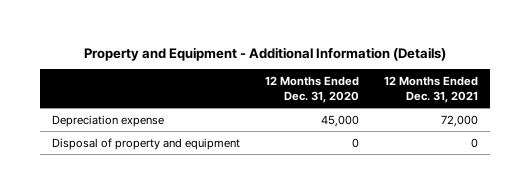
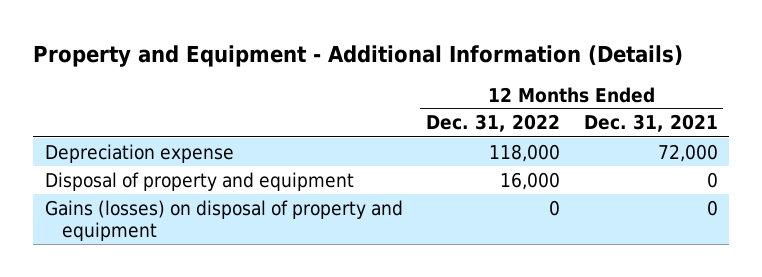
- | 12 Months Ended Dec. 31, 2020 | 12 Months Ended Dec. 31, 2021
+ | 12 Months Ended Dec. 31, 2022 | 12 Months Ended Dec. 31, 2021
+ Gains (losses) on disposal of property and equipment | 0 | 0

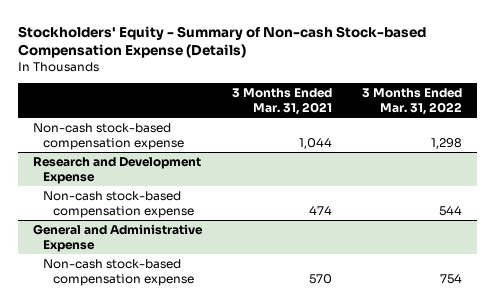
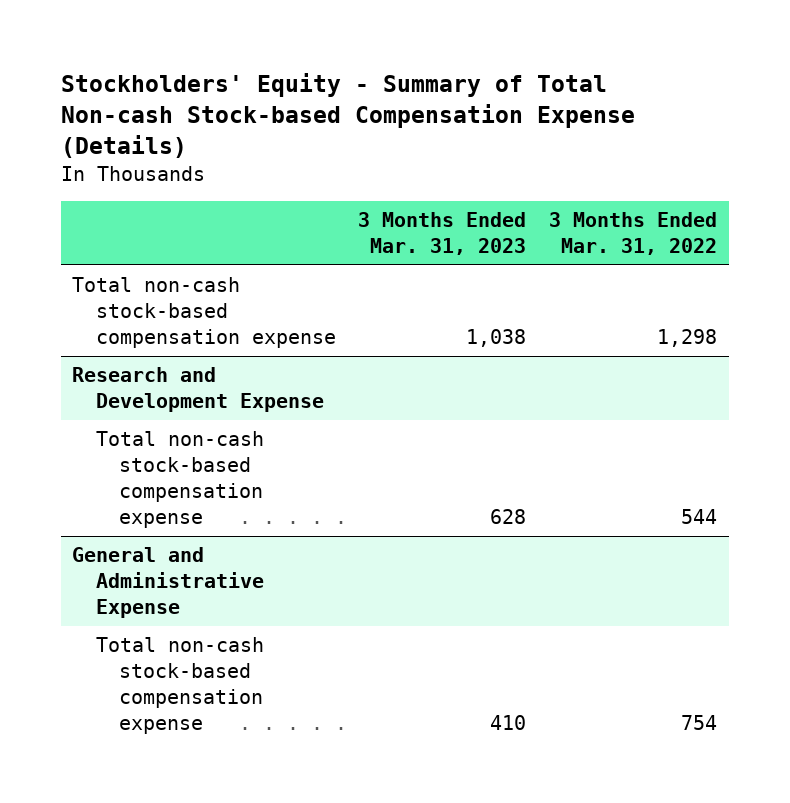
- Stockholders' Equity - Summary of Non-cash Stock-based Compensation Expense (Details)
+ Stockholders' Equity - Summary of Total Non-cash Stock-based Compensation Expense (Details)
- | 3 Months Ended Mar. 31, 2021 | 3 Months Ended Mar. 31, 2022
+ | 3 Months Ended Mar. 31, 2023 | 3 Months Ended Mar. 31, 2022
- Non-cash stock-based compensation expense | 1,044 | 1,298
+ Total non-cash stock-based compensation expense | 1,038 | 1,298
@ Research and Development Expense
- Non-cash stock-based compensation expense | 474 | 544
+ Total non-cash stock-based compensation expense | 628 | 544
@ General and Administrative Expense
- Non-cash stock-based compensation expense | 570 | 754
+ Total non-cash stock-based compensation expense | 410 | 754

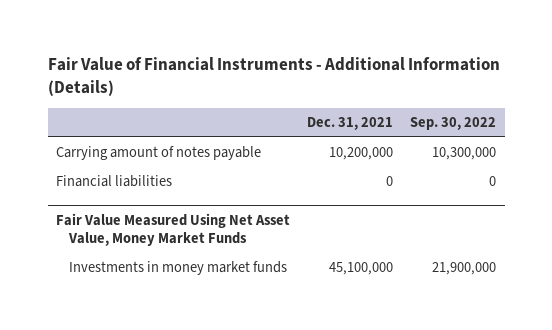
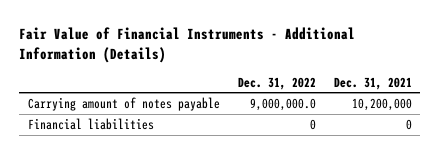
- | Dec. 31, 2021 | Sep. 30, 2022
+ | Dec. 31, 2022 | Dec. 31, 2021
- Fair Value Measured Using Net Asset Value, Money Market Funds
- Investments in money market funds | 45,100,000 | 21,900,000

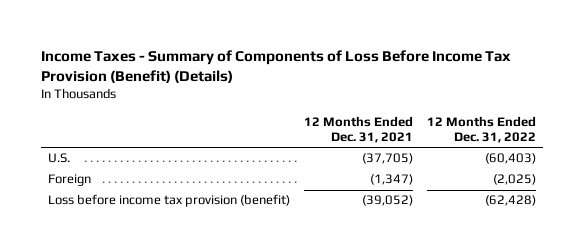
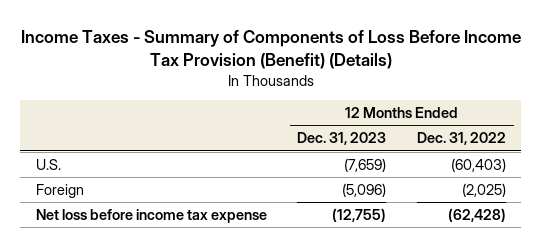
- | 12 Months Ended Dec. 31, 2021 | 12 Months Ended Dec. 31, 2022
+ | 12 Months Ended Dec. 31, 2023 | 12 Months Ended Dec. 31, 2022
- Loss before income tax provision (benefit) | (39,052) | (62,428)
+ Net loss before income tax expense | (12,755) | (62,428)

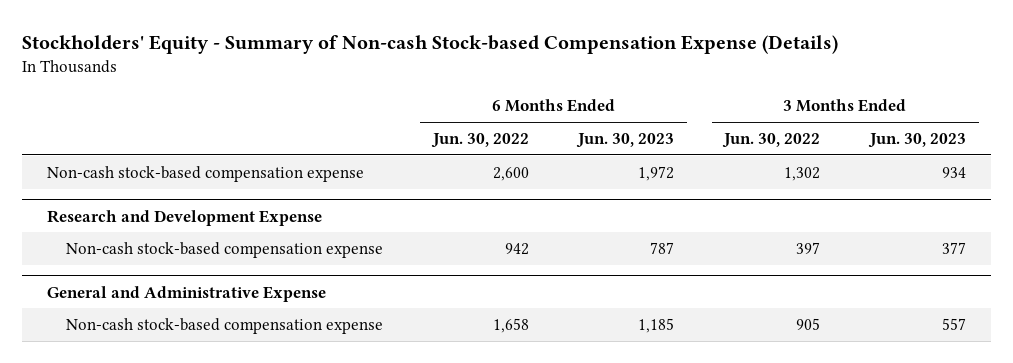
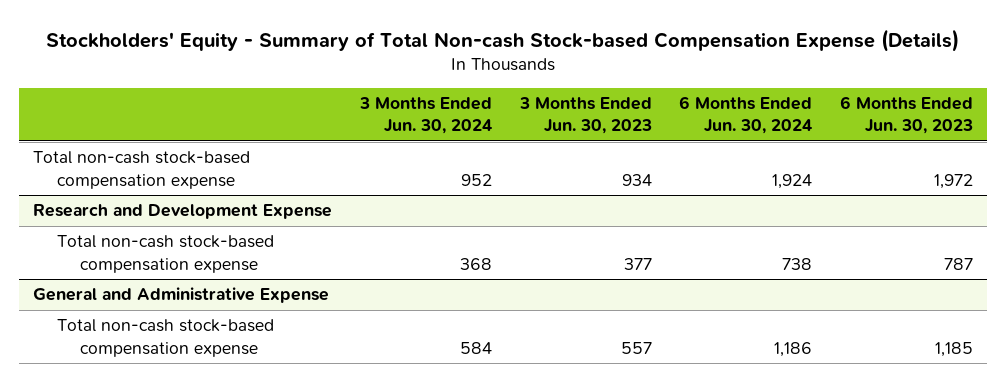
- Stockholders' Equity - Summary of Non-cash Stock-based Compensation Expense (Details)
+ Stockholders' Equity - Summary of Total Non-cash Stock-based Compensation Expense (Details)
- | 6 Months Ended Jun. 30, 2022 | 6 Months Ended Jun. 30, 2023 | 3 Months Ended Jun. 30, 2022 | 3 Months Ended Jun. 30, 2023
+ | 3 Months Ended Jun. 30, 2024 | 3 Months Ended Jun. 30, 2023 | 6 Months Ended Jun. 30, 2024 | 6 Months Ended Jun. 30, 2023
- Non-cash stock-based compensation expense | 2,600 | 1,972 | 1,302 | 934
+ Total non-cash stock-based compensation expense | 952 | 934 | 1,924 | 1,972
@ Research and Development Expense
- Non-cash stock-based compensation expense | 942 | 787 | 397 | 377
+ Total non-cash stock-based compensation expense | 368 | 377 | 738 | 787
@ General and Administrative Expense
- Non-cash stock-based compensation expense | 1,658 | 1,185 | 905 | 557
+ Total non-cash stock-based compensation expense | 584 | 557 | 1,186 | 1,185

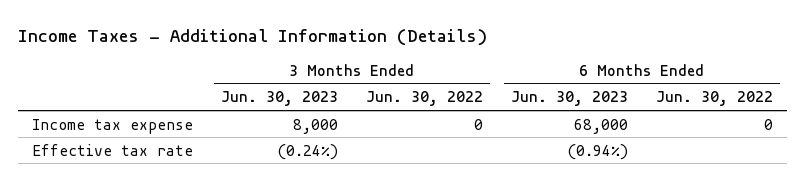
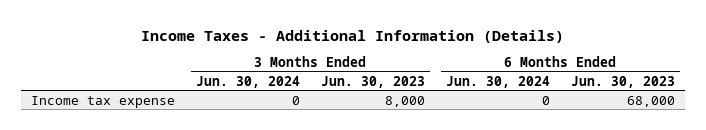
- | 3 Months Ended Jun. 30, 2023 | 3 Months Ended Jun. 30, 2022 | 6 Months Ended Jun. 30, 2023 | 6 Months Ended Jun. 30, 2022
+ | 3 Months Ended Jun. 30, 2024 | 3 Months Ended Jun. 30, 2023 | 6 Months Ended Jun. 30, 2024 | 6 Months Ended Jun. 30, 2023
- Effective tax rate | (0.24%) | | (0.94%) |

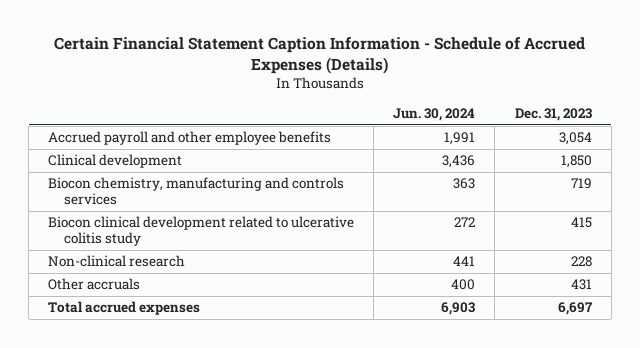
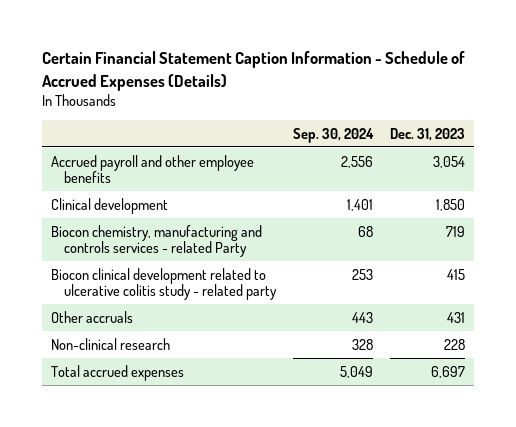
- | Jun. 30, 2024 | Dec. 31, 2023
+ | Sep. 30, 2024 | Dec. 31, 2023
- Biocon chemistry, manufacturing and controls services | 363 | 719
- Biocon clinical development related to ulcerative colitis study | 272 | 415
+ Biocon chemistry, manufacturing and controls services - related Party | 68 | 719
+ Biocon clinical development related to ulcerative colitis study - related party | 253 | 415
moved down: Non-clinical research | 328 | 228

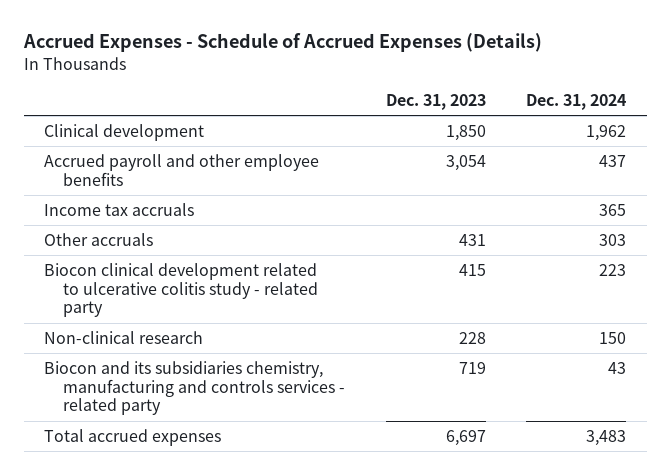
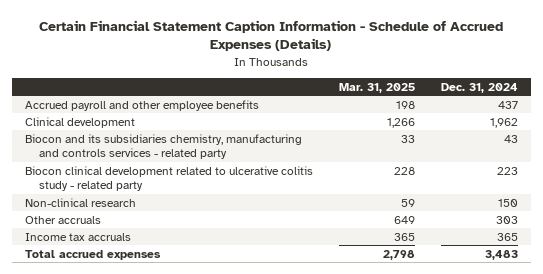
- Accrued Expenses - Schedule of Accrued Expenses (Details)
+ Certain Financial Statement Caption Information - Schedule of Accrued Expenses (Details)
- | Dec. 31, 2023 | Dec. 31, 2024
+ | Mar. 31, 2025 | Dec. 31, 2024
moved down: Clinical development | 1,266 | 1,962
moved up: Biocon and its subsidiaries chemistry, manufacturing and controls services - related party | 33 | 43
moved down: Other accruals | 649 | 303
moved down: Income tax accruals | 365 | 365

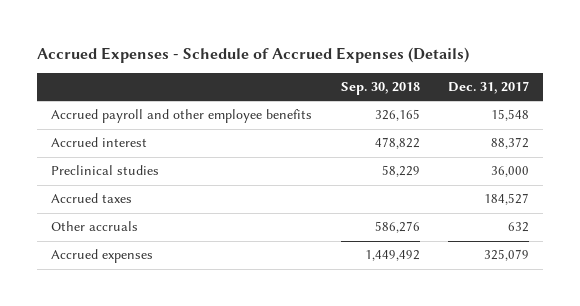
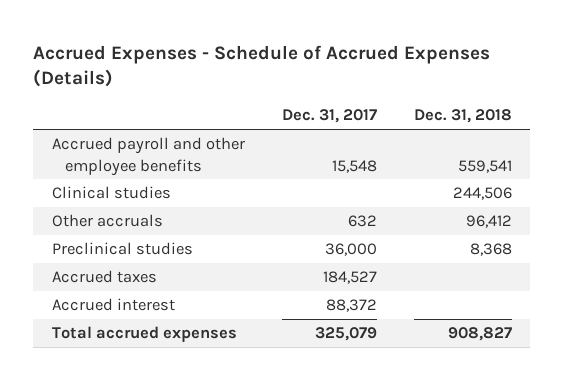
- | Sep. 30, 2018 | Dec. 31, 2017
+ | Dec. 31, 2017 | Dec. 31, 2018
+ Clinical studies | | 244,506
moved up: Other accruals | 632 | 96,412
- Accrued expenses | 1,449,492 | 325,079
moved down: Accrued interest | 88,372 |
+ Total accrued expenses | 325,079 | 908,827

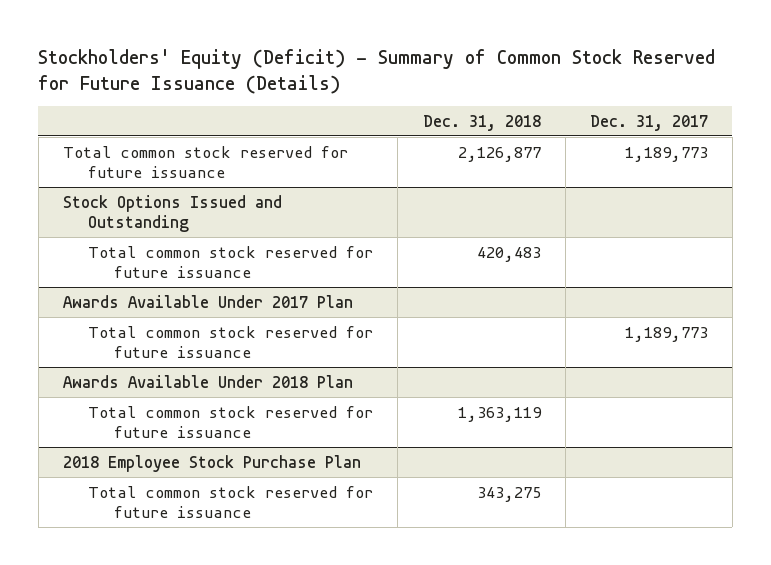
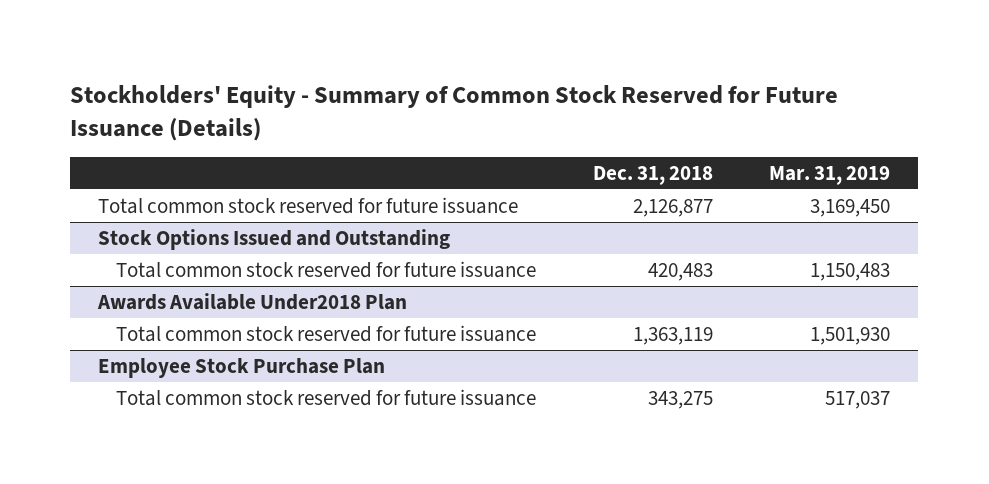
- Stockholders' Equity (Deficit) - Summary of Common Stock Reserved for Future Issuance (Details)
+ Stockholders' Equity - Summary of Common Stock Reserved for Future Issuance (Details)
- | Dec. 31, 2018 | Dec. 31, 2017
+ | Dec. 31, 2018 | Mar. 31, 2019
- Awards Available Under 2017 Plan
- Total common stock reserved for future issuance | | 1,189,773
- Awards Available Under 2018 Plan
+ Awards Available Under2018 Plan
- 2018 Employee Stock Purchase Plan
+ Employee Stock Purchase Plan

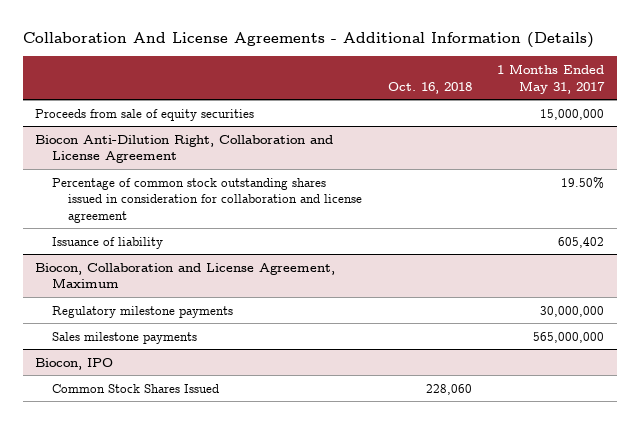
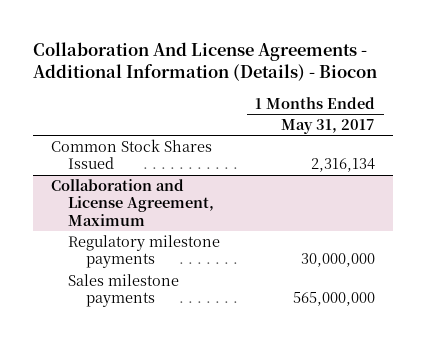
- Collaboration And License Agreements - Additional Information (Details)
+ Collaboration And License Agreements - Additional Information (Details) - Biocon
- | Oct. 16, 2018 | 1 Months Ended May 31, 2017
+ | 1 Months Ended May 31, 2017
- Proceeds from sale of equity securities | | 15,000,000
- Biocon Anti-Dilution Right, Collaboration and License Agreement
- Percentage of common stock outstanding shares issued in consideration for collaboration and license agreement | | 19.50%
- Issuance of liability | | 605,402
- Biocon, Collaboration and License Agreement, Maximum
+ Common Stock Shares Issued | 2,316,134
+ Collaboration and License Agreement, Maximum
- Biocon, IPO
- Common Stock Shares Issued | 228,060 |

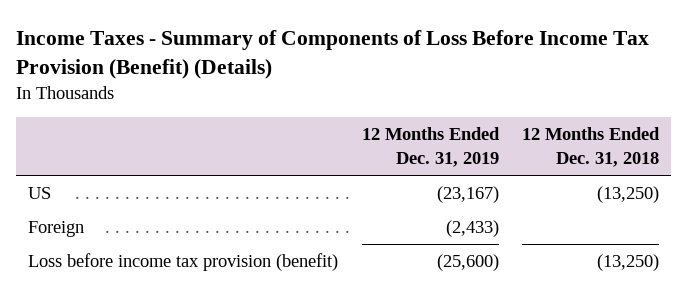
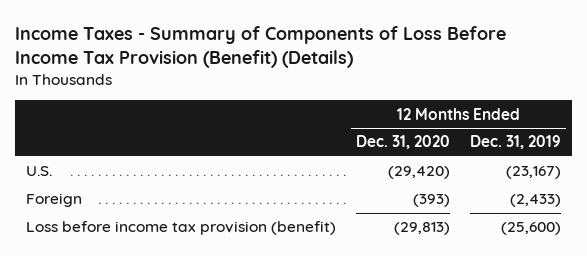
- | 12 Months Ended Dec. 31, 2019 | 12 Months Ended Dec. 31, 2018
+ | 12 Months Ended Dec. 31, 2020 | 12 Months Ended Dec. 31, 2019
- US | (23,167) | (13,250)
+ U.S. | (29,420) | (23,167)

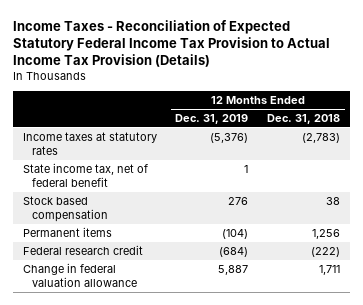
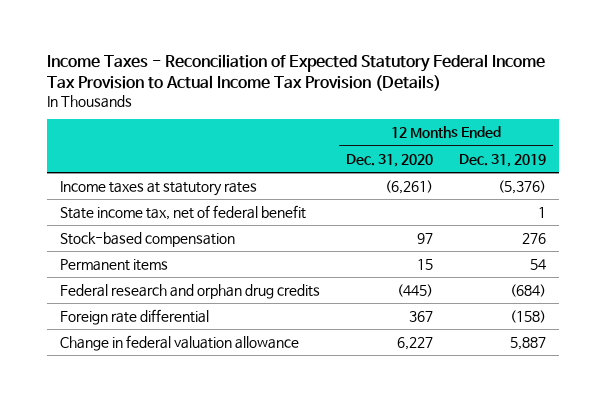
- | 12 Months Ended Dec. 31, 2019 | 12 Months Ended Dec. 31, 2018
+ | 12 Months Ended Dec. 31, 2020 | 12 Months Ended Dec. 31, 2019
- Stock based compensation | 276 | 38
- Permanent items | (104) | 1,256
- Federal research credit | (684) | (222)
+ Stock-based compensation | 97 | 276
+ Permanent items | 15 | 54
+ Federal research and orphan drug credits | (445) | (684)
+ Foreign rate differential | 367 | (158)

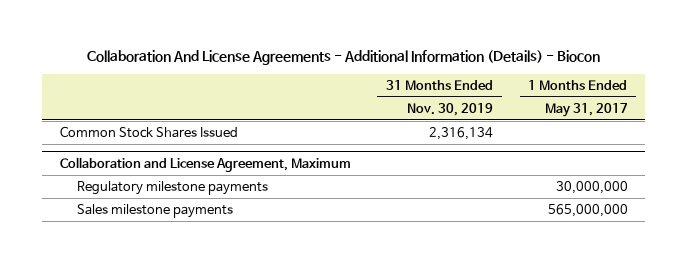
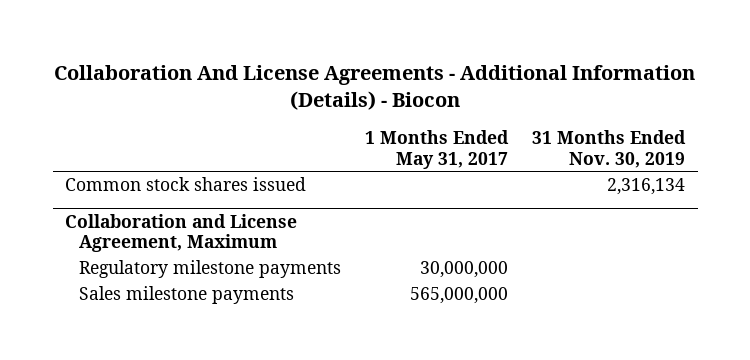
- | 31 Months Ended Nov. 30, 2019 | 1 Months Ended May 31, 2017
+ | 1 Months Ended May 31, 2017 | 31 Months Ended Nov. 30, 2019
- Common Stock Shares Issued | 2,316,134 |
+ Common stock shares issued | | 2,316,134

